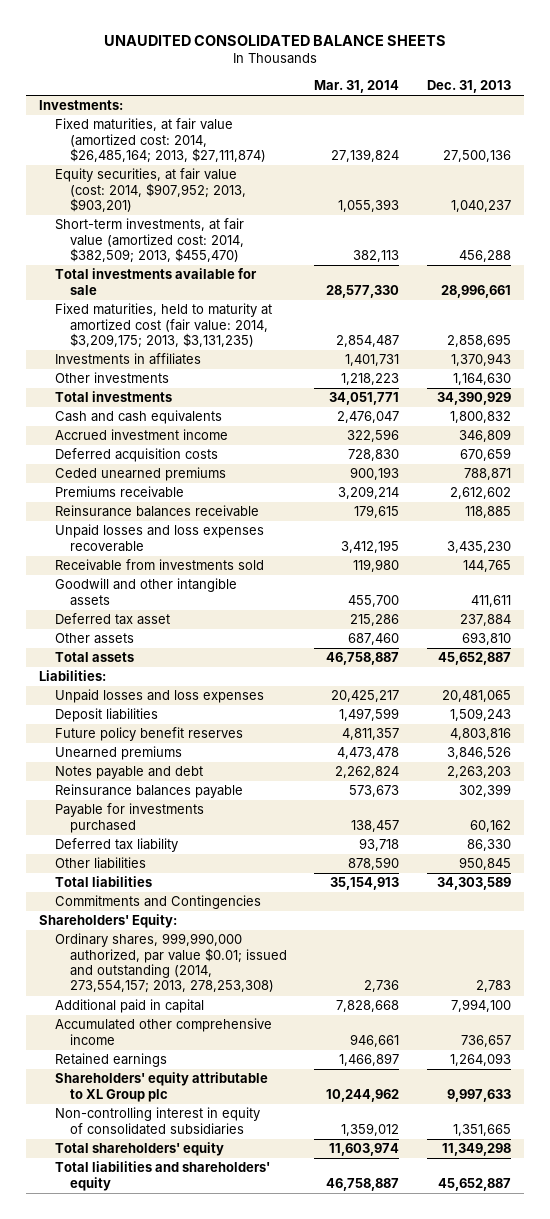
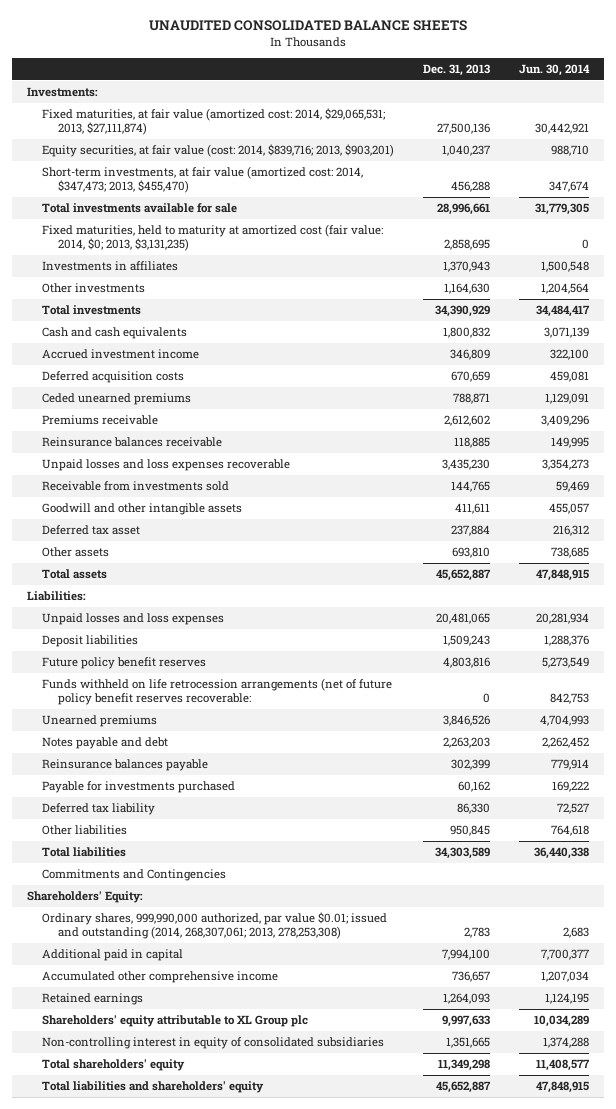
- | Mar. 31, 2014 | Dec. 31, 2013
+ | Dec. 31, 2013 | Jun. 30, 2014
- Fixed maturities, at fair value (amortized cost: 2014, $26,485,164; 2013, $27,111,874) | 27,139,824 | 27,500,136
- Equity securities, at fair value (cost: 2014, $907,952; 2013, $903,201) | 1,055,393 | 1,040,237
- Short-term investments, at fair value (amortized cost: 2014, $382,509; 2013, $455,470) | 382,113 | 456,288
+ Fixed maturities, at fair value (amortized cost: 2014, $29,065,531; 2013, $27,111,874) | 27,500,136 | 30,442,921
+ Equity securities, at fair value (cost: 2014, $839,716; 2013, $903,201) | 1,040,237 | 988,710
+ Short-term investments, at fair value (amortized cost: 2014, $347,473; 2013, $455,470) | 456,288 | 347,674
- Fixed maturities, held to maturity at amortized cost (fair value: 2014, $3,209,175; 2013, $3,131,235) | 2,854,487 | 2,858,695
+ Fixed maturities, held to maturity at amortized cost (fair value: 2014, $0; 2013, $3,131,235) | 2,858,695 | 0
+ Funds withheld on life retrocession arrangements (net of future policy benefit reserves recoverable: | 0 | 842,753
- Ordinary shares, 999,990,000 authorized, par value $0.01; issued and outstanding (2014, 273,554,157; 2013, 278,253,308) | 2,736 | 2,783
+ Ordinary shares, 999,990,000 authorized, par value $0.01; issued and outstanding (2014, 268,307,061; 2013, 278,253,308) | 2,783 | 2,683

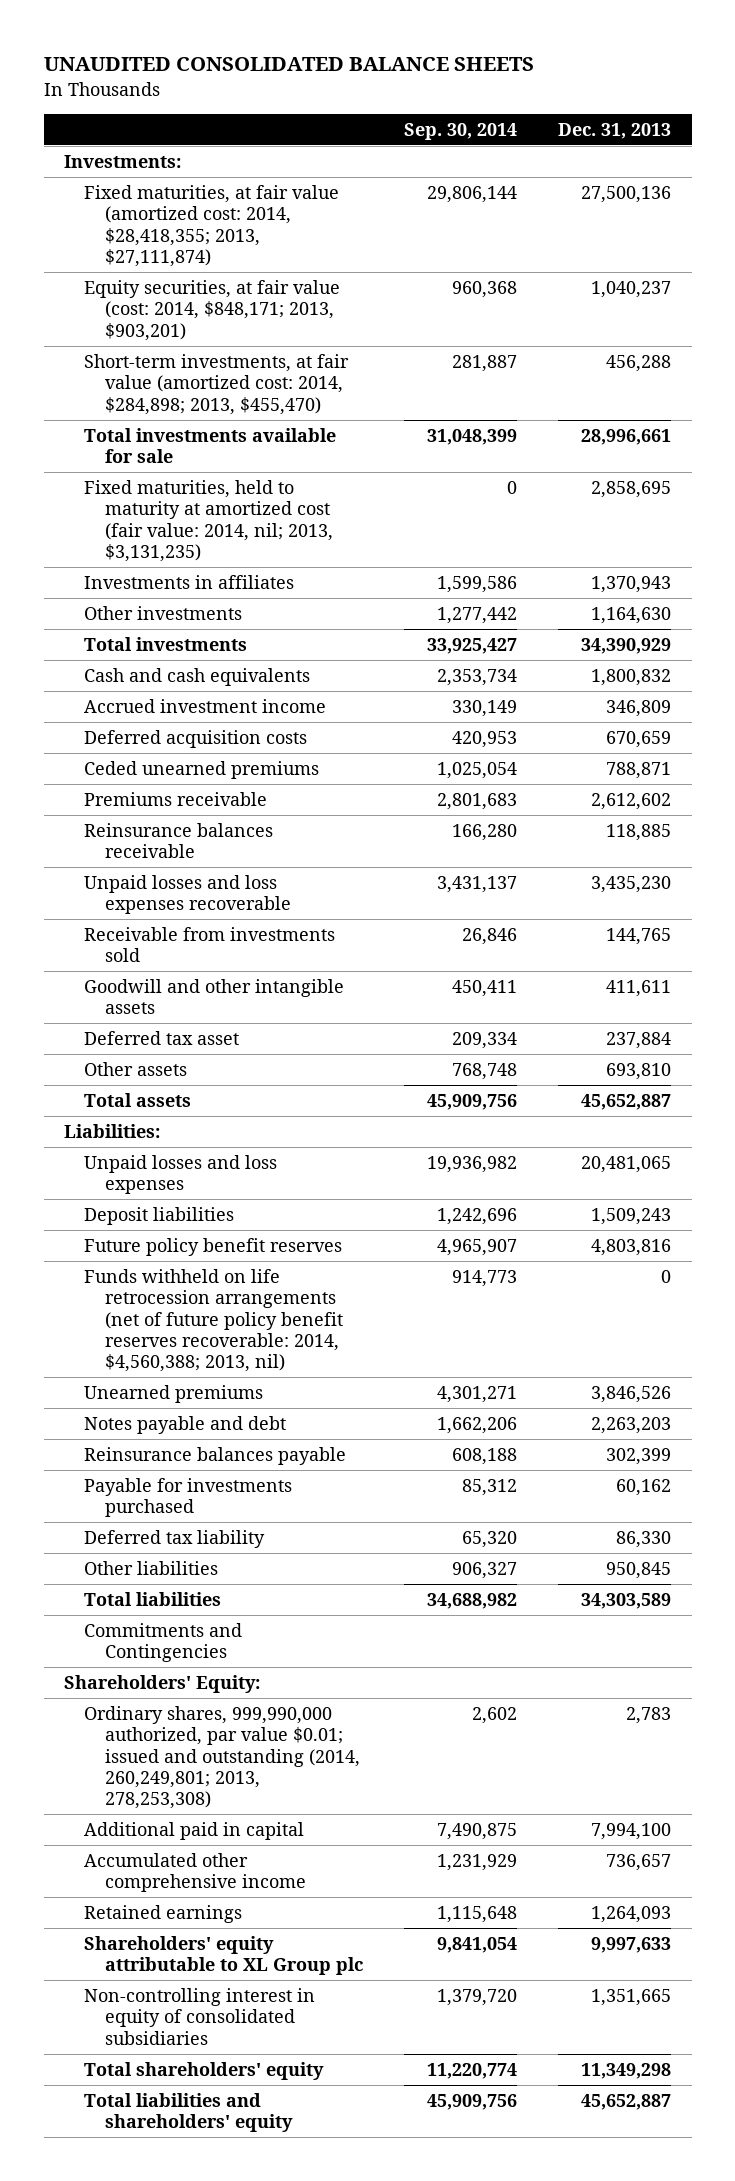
- | Dec. 31, 2013 | Jun. 30, 2014
+ | Sep. 30, 2014 | Dec. 31, 2013
- Fixed maturities, at fair value (amortized cost: 2014, $29,065,531; 2013, $27,111,874) | 27,500,136 | 30,442,921
- Equity securities, at fair value (cost: 2014, $839,716; 2013, $903,201) | 1,040,237 | 988,710
- Short-term investments, at fair value (amortized cost: 2014, $347,473; 2013, $455,470) | 456,288 | 347,674
+ Fixed maturities, at fair value (amortized cost: 2014, $28,418,355; 2013, $27,111,874) | 29,806,144 | 27,500,136
+ Equity securities, at fair value (cost: 2014, $848,171; 2013, $903,201) | 960,368 | 1,040,237
+ Short-term investments, at fair value (amortized cost: 2014, $284,898; 2013, $455,470) | 281,887 | 456,288
- Fixed maturities, held to maturity at amortized cost (fair value: 2014, $0; 2013, $3,131,235) | 2,858,695 | 0
+ Fixed maturities, held to maturity at amortized cost (fair value: 2014, nil; 2013, $3,131,235) | 0 | 2,858,695
- Funds withheld on life retrocession arrangements (net of future policy benefit reserves recoverable: | 0 | 842,753
+ Funds withheld on life retrocession arrangements (net of future policy benefit reserves recoverable: 2014, $4,560,388; 2013, nil) | 914,773 | 0
- Ordinary shares, 999,990,000 authorized, par value $0.01; issued and outstanding (2014, 268,307,061; 2013, 278,253,308) | 2,783 | 2,683
+ Ordinary shares, 999,990,000 authorized, par value $0.01; issued and outstanding (2014, 260,249,801; 2013, 278,253,308) | 2,602 | 2,783

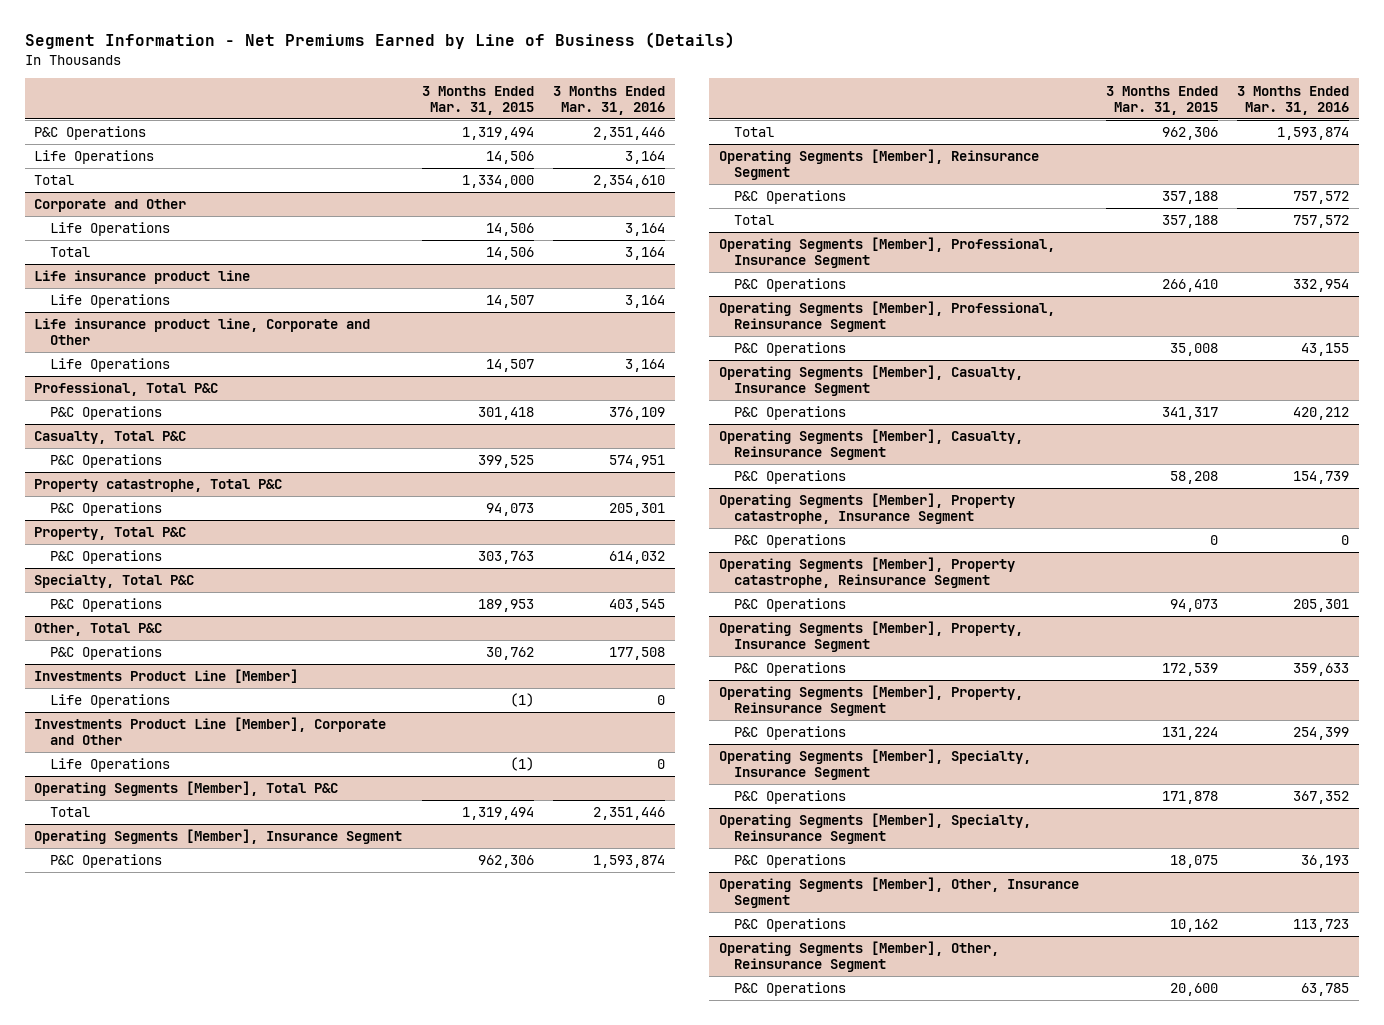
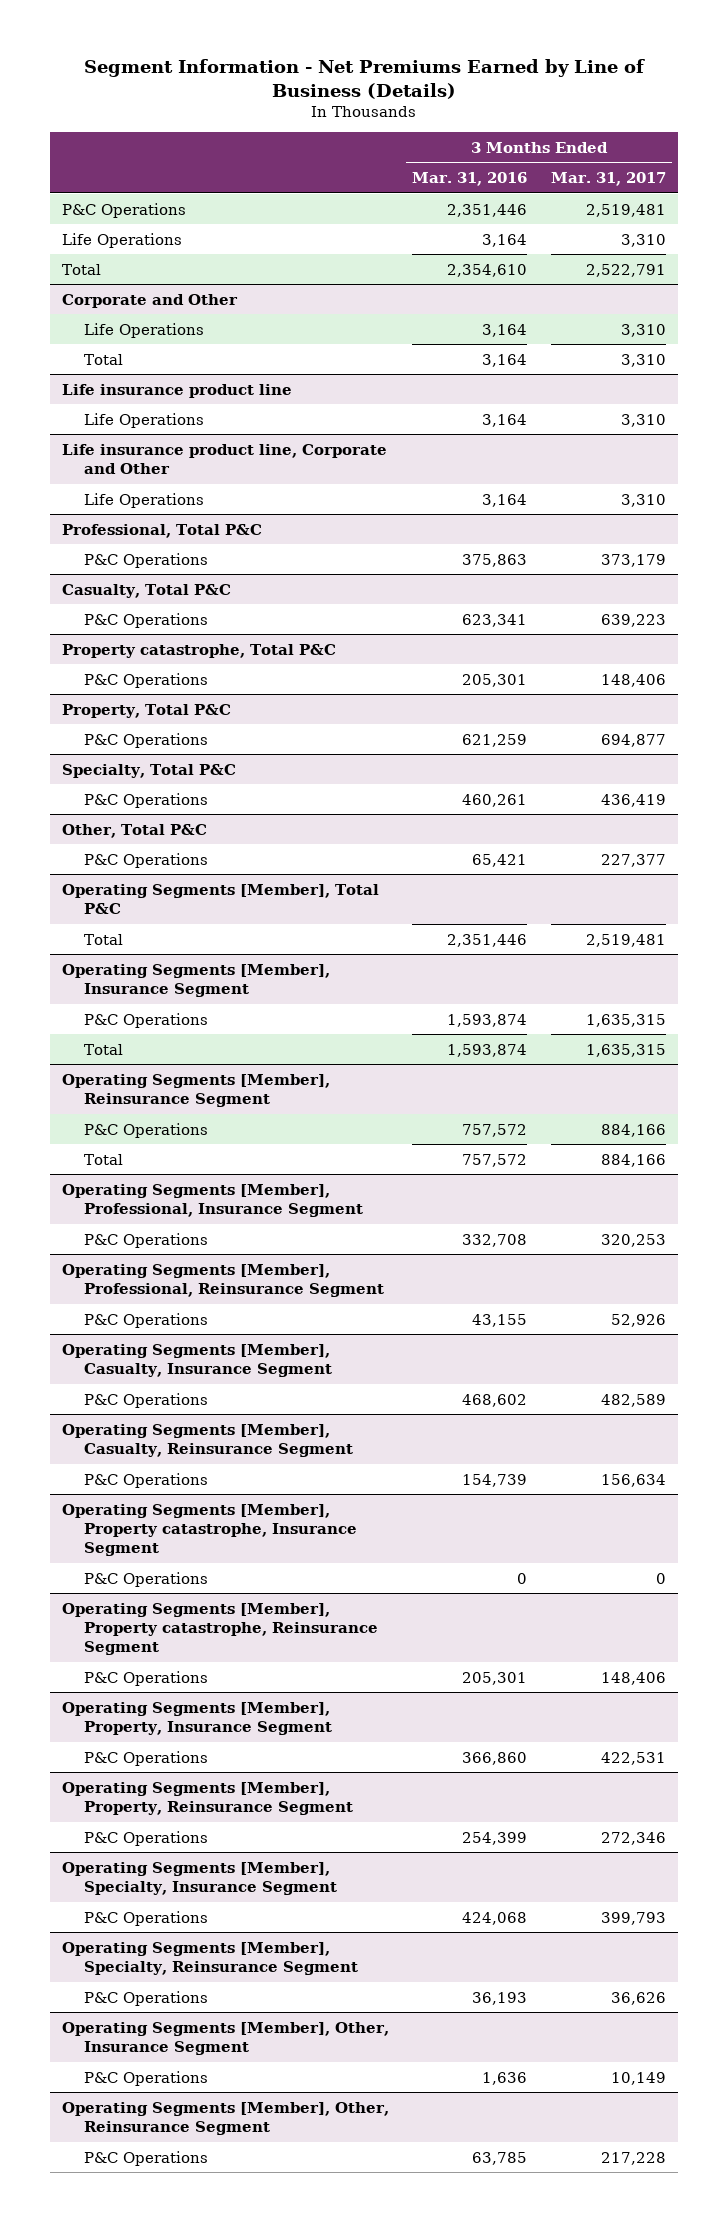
- | 3 Months Ended Mar. 31, 2015 | 3 Months Ended Mar. 31, 2016
+ | 3 Months Ended Mar. 31, 2016 | 3 Months Ended Mar. 31, 2017
@ Professional, Total P&C
- P&C Operations | 301,418 | 376,109
+ P&C Operations | 375,863 | 373,179
@ Casualty, Total P&C
- P&C Operations | 399,525 | 574,951
+ P&C Operations | 623,341 | 639,223
@ Property, Total P&C
- P&C Operations | 303,763 | 614,032
+ P&C Operations | 621,259 | 694,877
@ Specialty, Total P&C
- P&C Operations | 189,953 | 403,545
+ P&C Operations | 460,261 | 436,419
@ Other, Total P&C
- P&C Operations | 30,762 | 177,508
- Investments Product Line [Member]
- Life Operations | (1) | 0
- Investments Product Line [Member], Corporate and Other
- Life Operations | (1) | 0
@ Other, Total P&C
+ P&C Operations | 65,421 | 227,377
@ Operating Segments [Member], Professional, Insurance Segment
- P&C Operations | 266,410 | 332,954
+ P&C Operations | 332,708 | 320,253
@ Operating Segments [Member], Casualty, Insurance Segment
- P&C Operations | 341,317 | 420,212
+ P&C Operations | 468,602 | 482,589
@ Operating Segments [Member], Property, Insurance Segment
- P&C Operations | 172,539 | 359,633
+ P&C Operations | 366,860 | 422,531
@ Operating Segments [Member], Specialty, Insurance Segment
- P&C Operations | 171,878 | 367,352
+ P&C Operations | 424,068 | 399,793
@ Operating Segments [Member], Other, Insurance Segment
- P&C Operations | 10,162 | 113,723
+ P&C Operations | 1,636 | 10,149

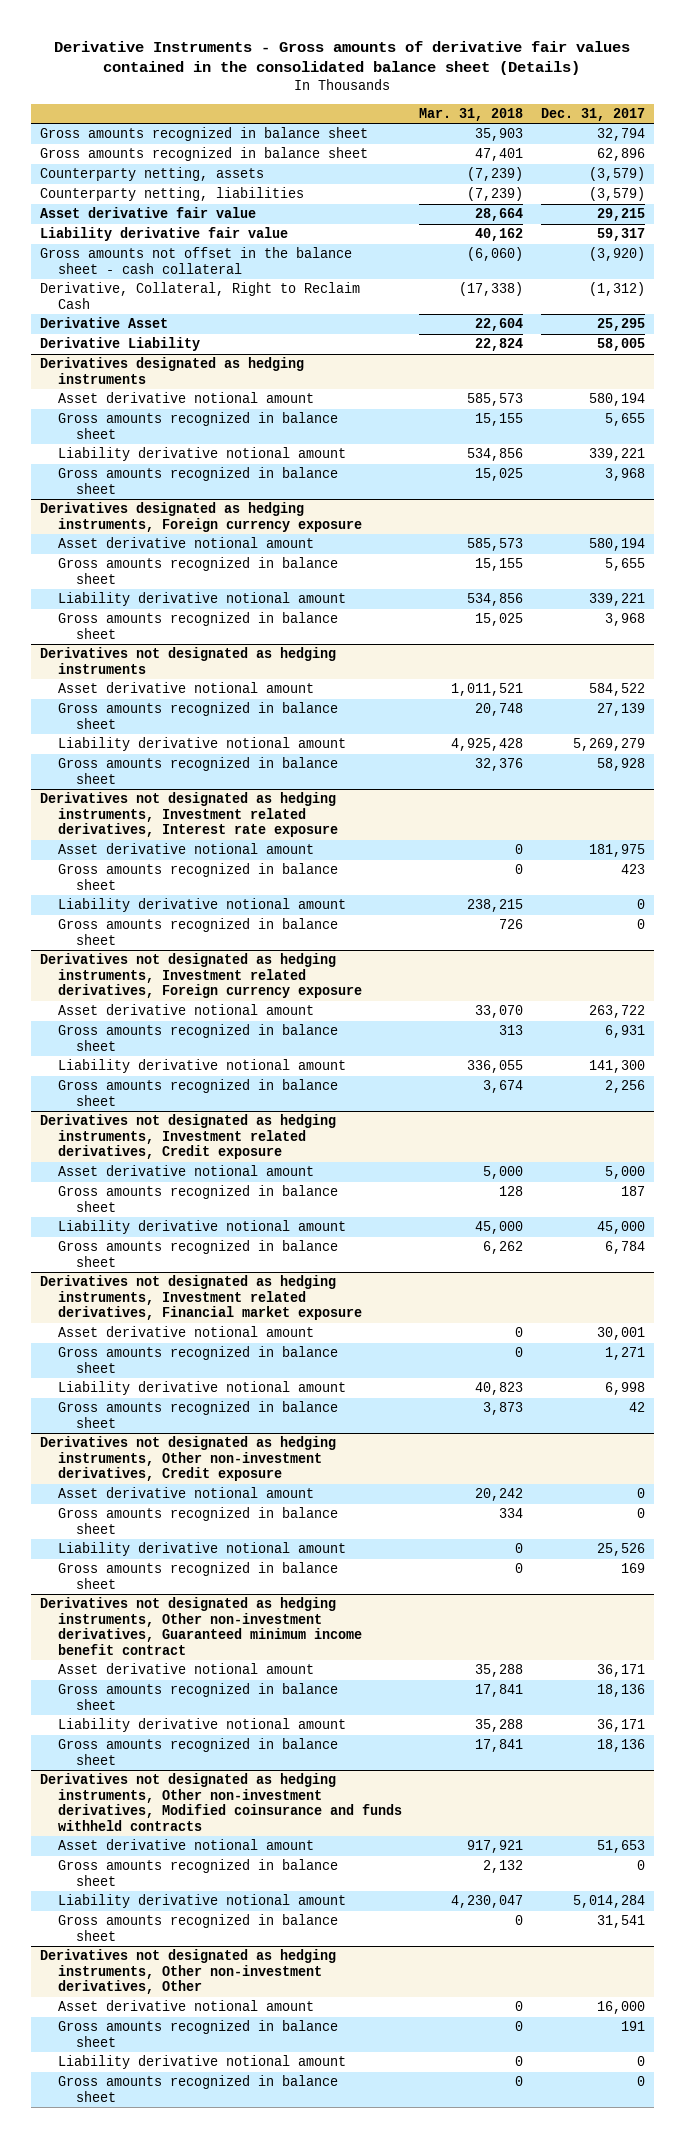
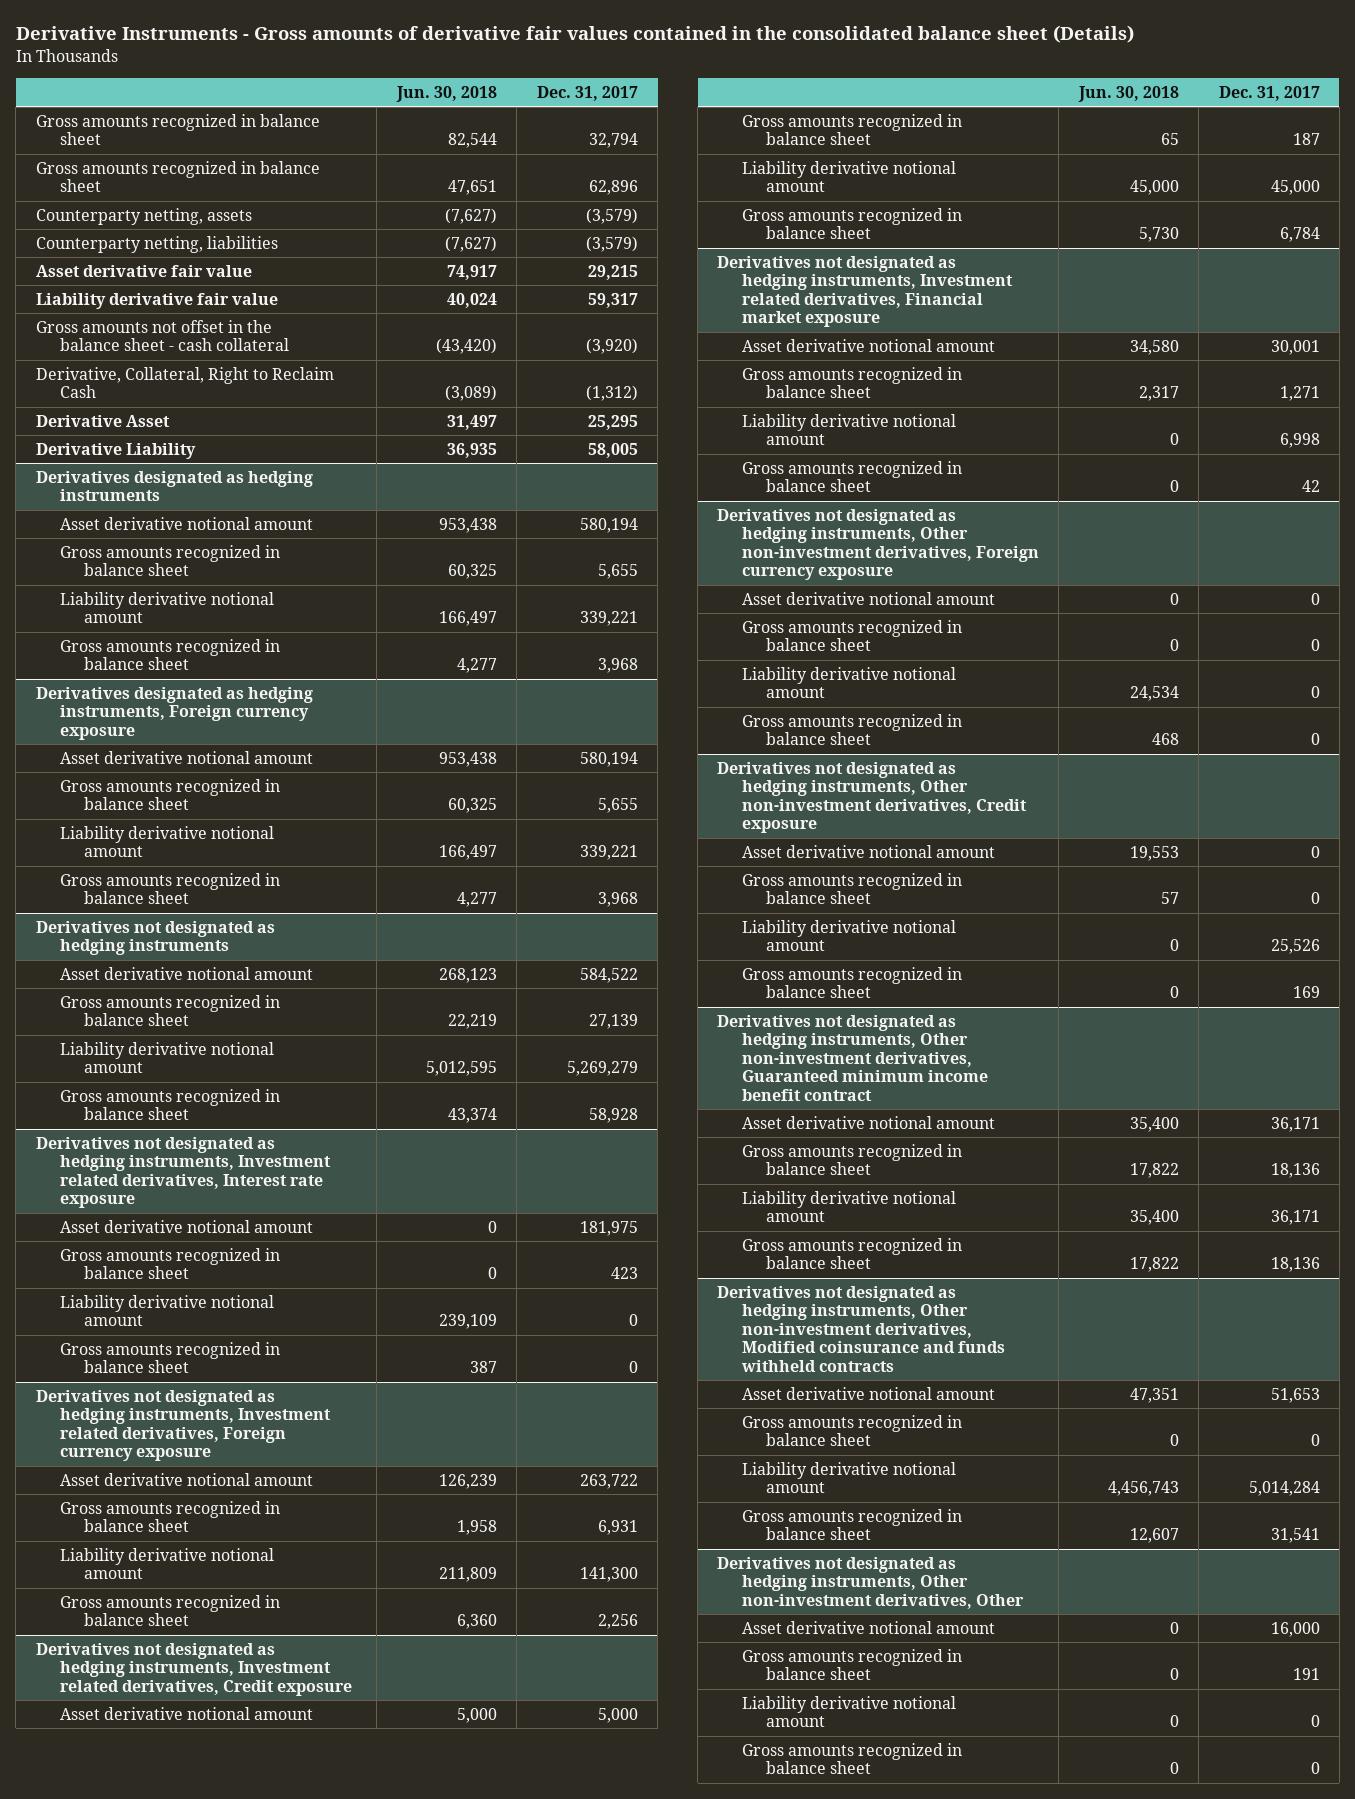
- | Mar. 31, 2018 | Dec. 31, 2017
+ | Jun. 30, 2018 | Dec. 31, 2017
+ Derivatives not designated as hedging instruments, Other non-investment derivatives, Foreign currency exposure
+ Asset derivative notional amount | 0 | 0
+ Gross amounts recognized in balance sheet | 0 | 0
+ Liability derivative notional amount | 24,534 | 0
+ Gross amounts recognized in balance sheet | 468 | 0

